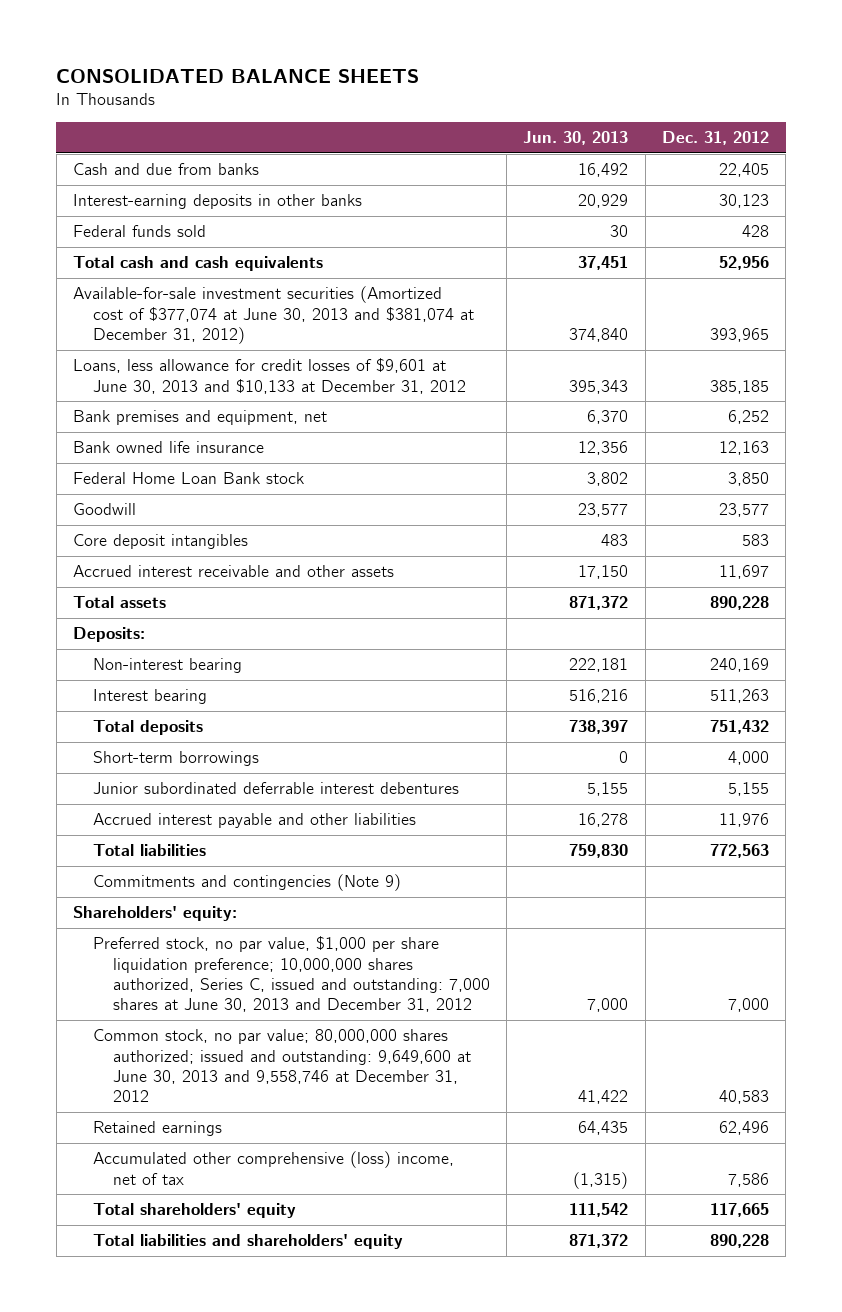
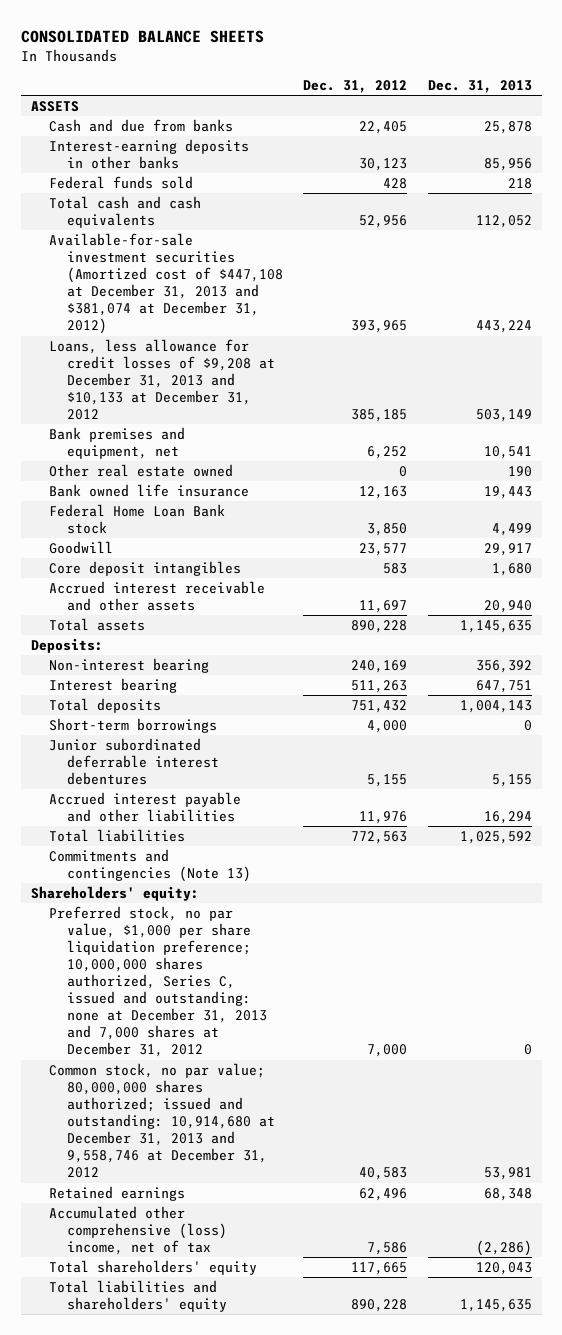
- | Jun. 30, 2013 | Dec. 31, 2012
+ | Dec. 31, 2012 | Dec. 31, 2013
+ ASSETS
- Available-for-sale investment securities (Amortized cost of $377,074 at June 30, 2013 and $381,074 at December 31, 2012) | 374,840 | 393,965
- Loans, less allowance for credit losses of $9,601 at June 30, 2013 and $10,133 at December 31, 2012 | 395,343 | 385,185
+ Available-for-sale investment securities (Amortized cost of $447,108 at December 31, 2013 and $381,074 at December 31, 2012) | 393,965 | 443,224
+ Loans, less allowance for credit losses of $9,208 at December 31, 2013 and $10,133 at December 31, 2012 | 385,185 | 503,149
+ Other real estate owned | 0 | 190
- Commitments and contingencies (Note 9)
+ Commitments and contingencies (Note 13)
- Preferred stock, no par value, $1,000 per share liquidation preference; 10,000,000 shares authorized, Series C, issued and outstanding: 7,000 shares at June 30, 2013 and December 31, 2012 | 7,000 | 7,000
- Common stock, no par value; 80,000,000 shares authorized; issued and outstanding: 9,649,600 at June 30, 2013 and 9,558,746 at December 31, 2012 | 41,422 | 40,583
+ Preferred stock, no par value, $1,000 per share liquidation preference; 10,000,000 shares authorized, Series C, issued and outstanding: none at December 31, 2013 and 7,000 shares at December 31, 2012 | 7,000 | 0
+ Common stock, no par value; 80,000,000 shares authorized; issued and outstanding: 10,914,680 at December 31, 2013 and 9,558,746 at December 31, 2012 | 40,583 | 53,981

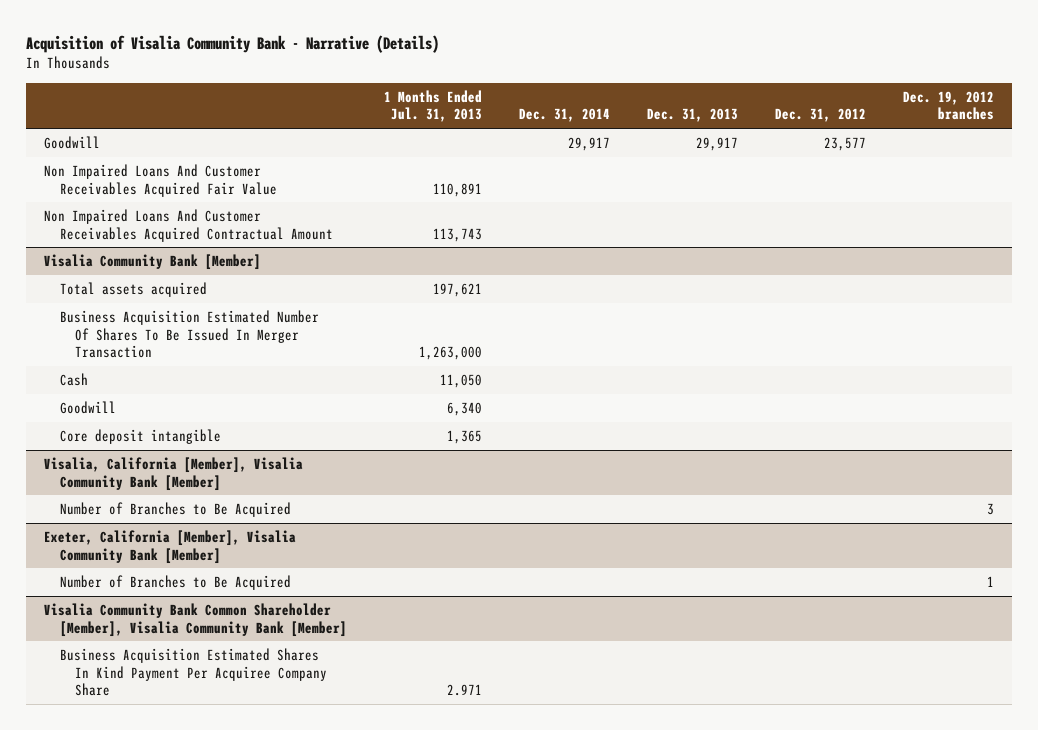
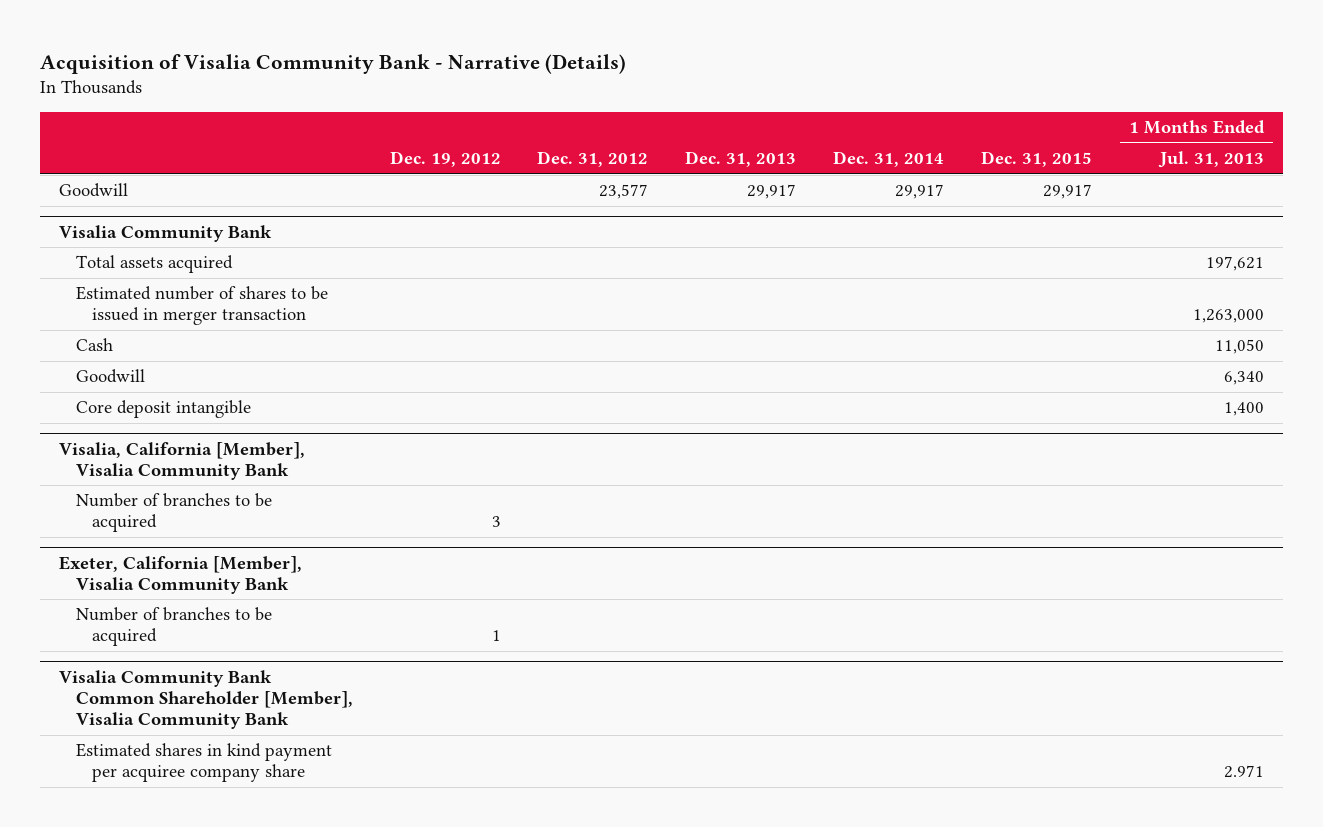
- | 1 Months Ended Jul. 31, 2013 | Dec. 31, 2014 | Dec. 31, 2013 | Dec. 31, 2012 | Dec. 19, 2012 branches
+ | Dec. 19, 2012 | Dec. 31, 2012 | Dec. 31, 2013 | Dec. 31, 2014 | Dec. 31, 2015 | 1 Months Ended Jul. 31, 2013
- Non Impaired Loans And Customer Receivables Acquired Fair Value | 110,891 | | | |
- Non Impaired Loans And Customer Receivables Acquired Contractual Amount | 113,743 | | | |
- Visalia Community Bank [Member]
+ Visalia Community Bank
- Business Acquisition Estimated Number Of Shares To Be Issued In Merger Transaction | 1,263,000 | | | |
+ Estimated number of shares to be issued in merger transaction | | | | | | 1,263,000
- Core deposit intangible | 1,365 | | | |
- Visalia, California [Member], Visalia Community Bank [Member]
- Number of Branches to Be Acquired | | | | | 3
- Exeter, California [Member], Visalia Community Bank [Member]
- Number of Branches to Be Acquired | | | | | 1
- Visalia Community Bank Common Shareholder [Member], Visalia Community Bank [Member]
- Business Acquisition Estimated Shares In Kind Payment Per Acquiree Company Share | 2.971 | | | |
+ Core deposit intangible | | | | | | 1,400
+ Visalia, California [Member], Visalia Community Bank
+ Number of branches to be acquired | 3 | | | | |
+ Exeter, California [Member], Visalia Community Bank
+ Number of branches to be acquired | 1 | | | | |
+ Visalia Community Bank Common Shareholder [Member], Visalia Community Bank
+ Estimated shares in kind payment per acquiree company share | | | | | | 2.971

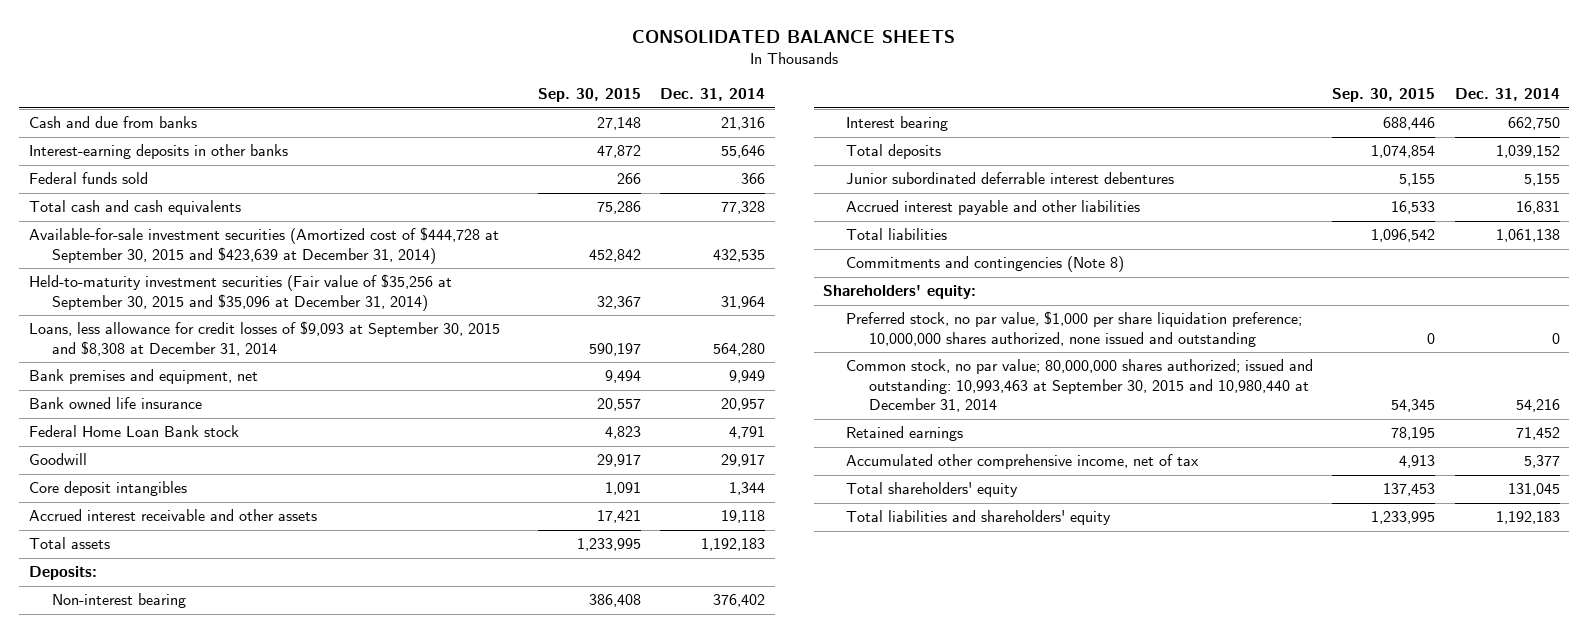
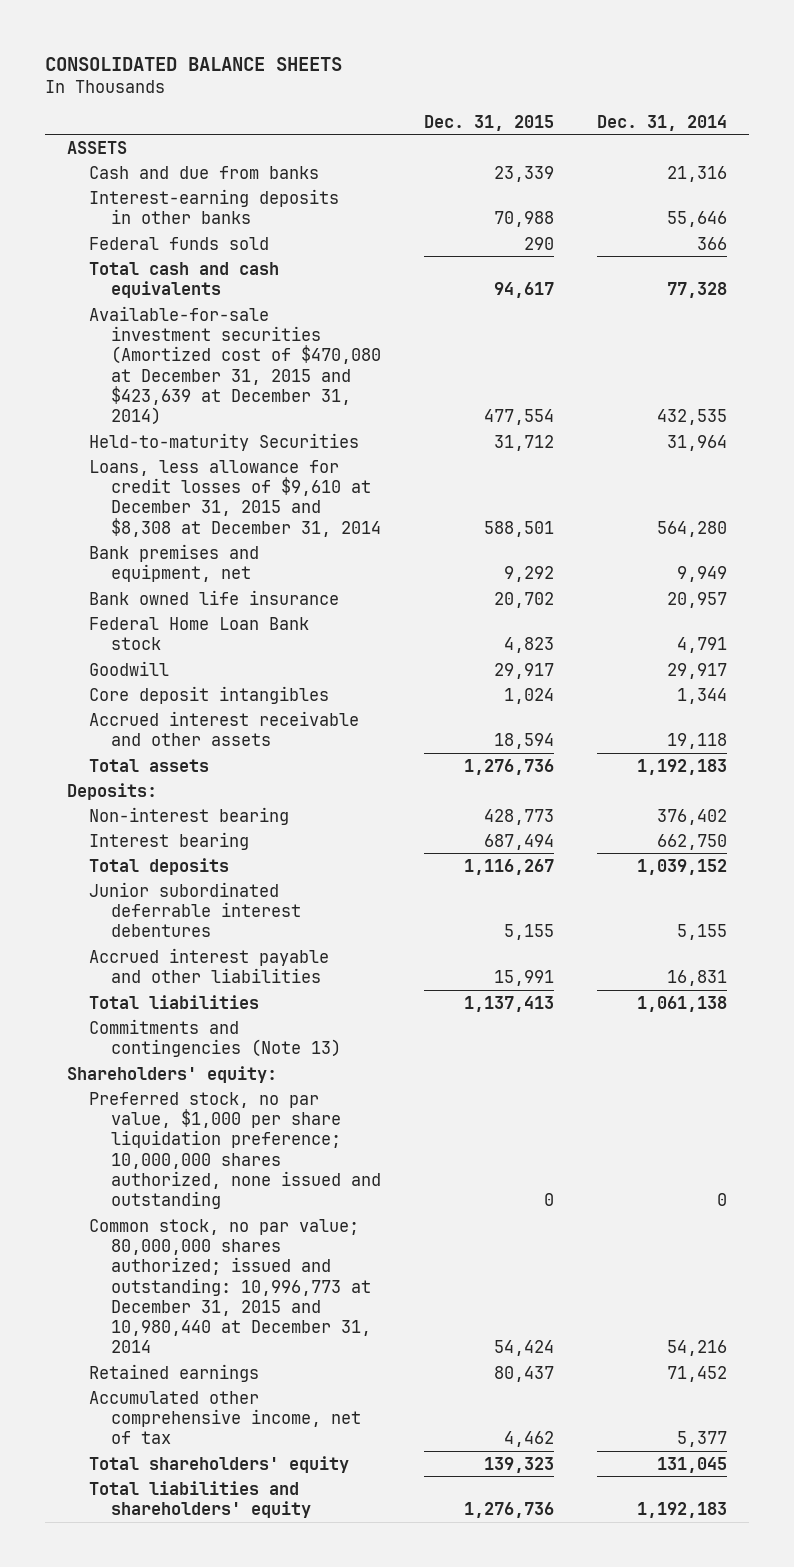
- | Sep. 30, 2015 | Dec. 31, 2014
+ | Dec. 31, 2015 | Dec. 31, 2014
+ ASSETS
- Available-for-sale investment securities (Amortized cost of $444,728 at September 30, 2015 and $423,639 at December 31, 2014) | 452,842 | 432,535
- Held-to-maturity investment securities (Fair value of $35,256 at September 30, 2015 and $35,096 at December 31, 2014) | 32,367 | 31,964
- Loans, less allowance for credit losses of $9,093 at September 30, 2015 and $8,308 at December 31, 2014 | 590,197 | 564,280
+ Available-for-sale investment securities (Amortized cost of $470,080 at December 31, 2015 and $423,639 at December 31, 2014) | 477,554 | 432,535
+ Held-to-maturity Securities | 31,712 | 31,964
+ Loans, less allowance for credit losses of $9,610 at December 31, 2015 and $8,308 at December 31, 2014 | 588,501 | 564,280
- Commitments and contingencies (Note 8)
+ Commitments and contingencies (Note 13)
- Common stock, no par value; 80,000,000 shares authorized; issued and outstanding: 10,993,463 at September 30, 2015 and 10,980,440 at December 31, 2014 | 54,345 | 54,216
+ Common stock, no par value; 80,000,000 shares authorized; issued and outstanding: 10,996,773 at December 31, 2015 and 10,980,440 at December 31, 2014 | 54,424 | 54,216

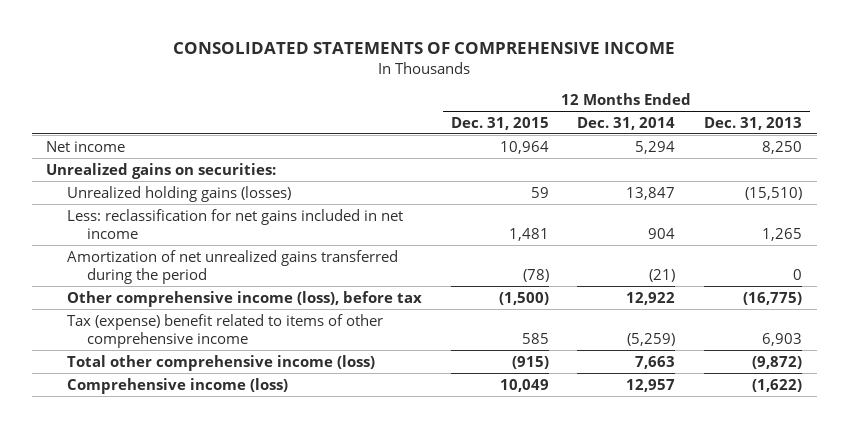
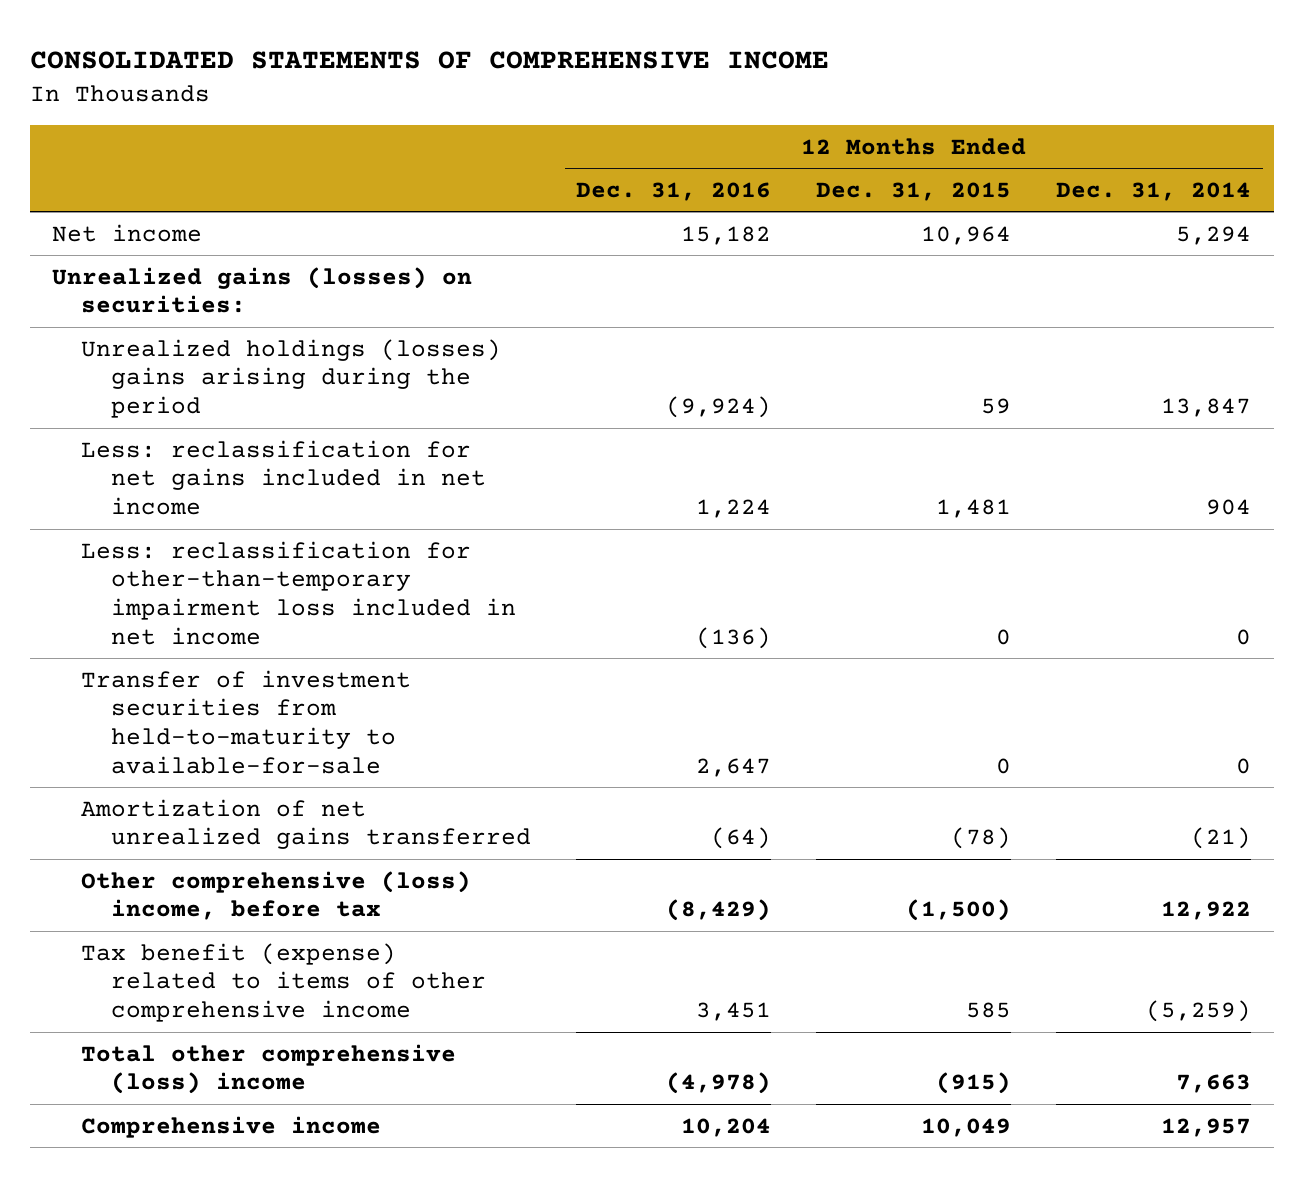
- | 12 Months Ended Dec. 31, 2015 | 12 Months Ended Dec. 31, 2014 | 12 Months Ended Dec. 31, 2013
+ | 12 Months Ended Dec. 31, 2016 | 12 Months Ended Dec. 31, 2015 | 12 Months Ended Dec. 31, 2014
- Unrealized gains on securities:
- Unrealized holding gains (losses) | 59 | 13,847 | (15,510)
+ Unrealized gains (losses) on securities:
+ Unrealized holdings (losses) gains arising during the period | (9,924) | 59 | 13,847
- Amortization of net unrealized gains transferred during the period | (78) | (21) | 0
- Other comprehensive income (loss), before tax | (1,500) | 12,922 | (16,775)
- Tax (expense) benefit related to items of other comprehensive income | 585 | (5,259) | 6,903
- Total other comprehensive income (loss) | (915) | 7,663 | (9,872)
- Comprehensive income (loss) | 10,049 | 12,957 | (1,622)
+ Less: reclassification for other-than-temporary impairment loss included in net income | (136) | 0 | 0
+ Transfer of investment securities from held-to-maturity to available-for-sale | 2,647 | 0 | 0
+ Amortization of net unrealized gains transferred | (64) | (78) | (21)
+ Other comprehensive (loss) income, before tax | (8,429) | (1,500) | 12,922
+ Tax benefit (expense) related to items of other comprehensive income | 3,451 | 585 | (5,259)
+ Total other comprehensive (loss) income | (4,978) | (915) | 7,663
+ Comprehensive income | 10,204 | 10,049 | 12,957

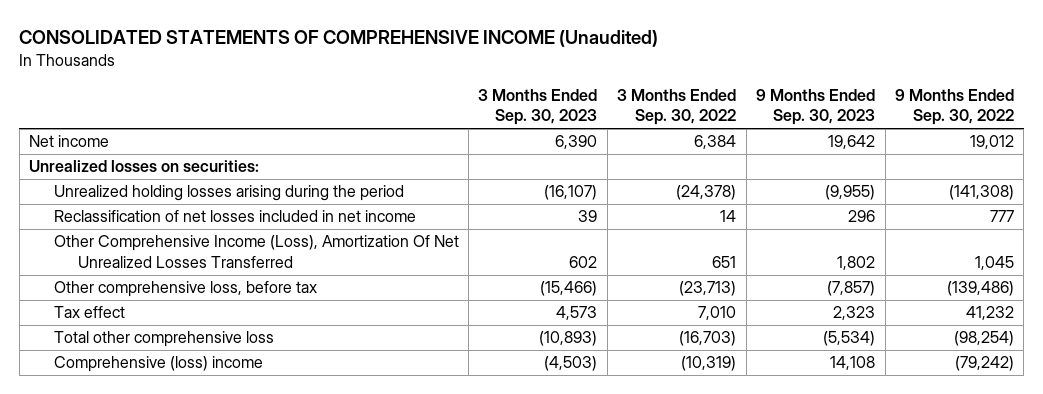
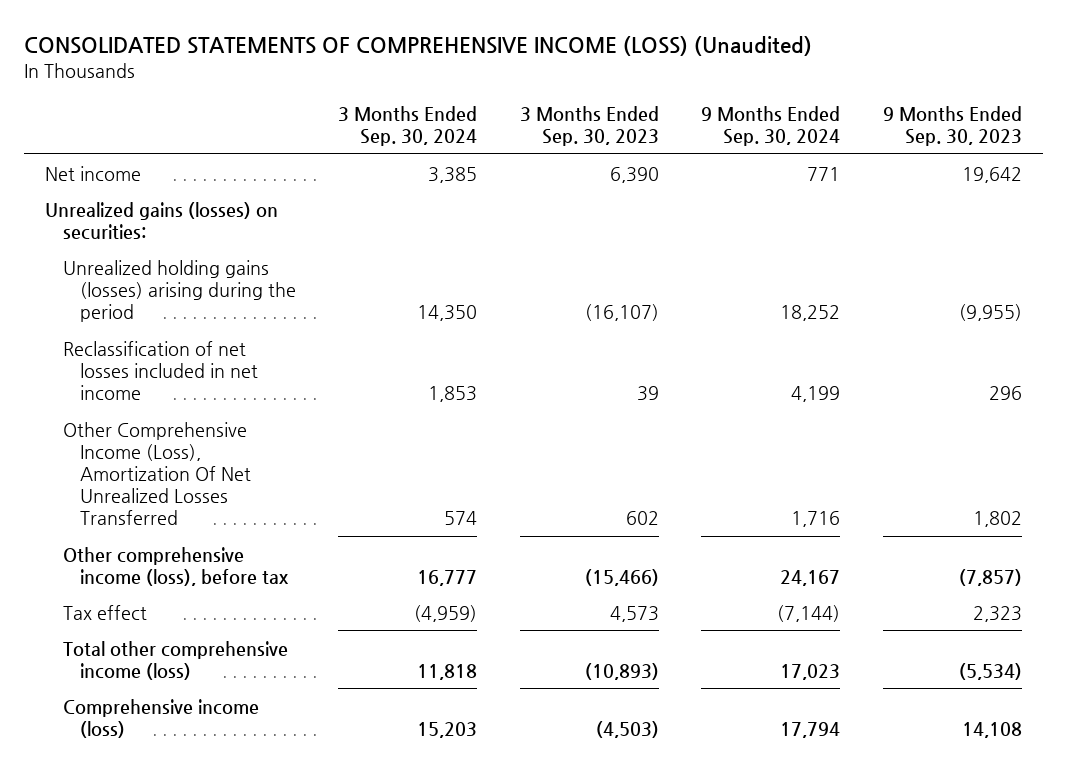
- CONSOLIDATED STATEMENTS OF COMPREHENSIVE INCOME (Unaudited)
+ CONSOLIDATED STATEMENTS OF COMPREHENSIVE INCOME (LOSS) (Unaudited)
- | 3 Months Ended Sep. 30, 2023 | 3 Months Ended Sep. 30, 2022 | 9 Months Ended Sep. 30, 2023 | 9 Months Ended Sep. 30, 2022
+ | 3 Months Ended Sep. 30, 2024 | 3 Months Ended Sep. 30, 2023 | 9 Months Ended Sep. 30, 2024 | 9 Months Ended Sep. 30, 2023
- Unrealized losses on securities:
- Unrealized holding losses arising during the period | (16,107) | (24,378) | (9,955) | (141,308)
+ Unrealized gains (losses) on securities:
+ Unrealized holding gains (losses) arising during the period | 14,350 | (16,107) | 18,252 | (9,955)
- Other comprehensive loss, before tax | (15,466) | (23,713) | (7,857) | (139,486)
+ Other comprehensive income (loss), before tax | 16,777 | (15,466) | 24,167 | (7,857)
- Total other comprehensive loss | (10,893) | (16,703) | (5,534) | (98,254)
- Comprehensive (loss) income | (4,503) | (10,319) | 14,108 | (79,242)
+ Total other comprehensive income (loss) | 11,818 | (10,893) | 17,023 | (5,534)
+ Comprehensive income (loss) | 15,203 | (4,503) | 17,794 | 14,108

